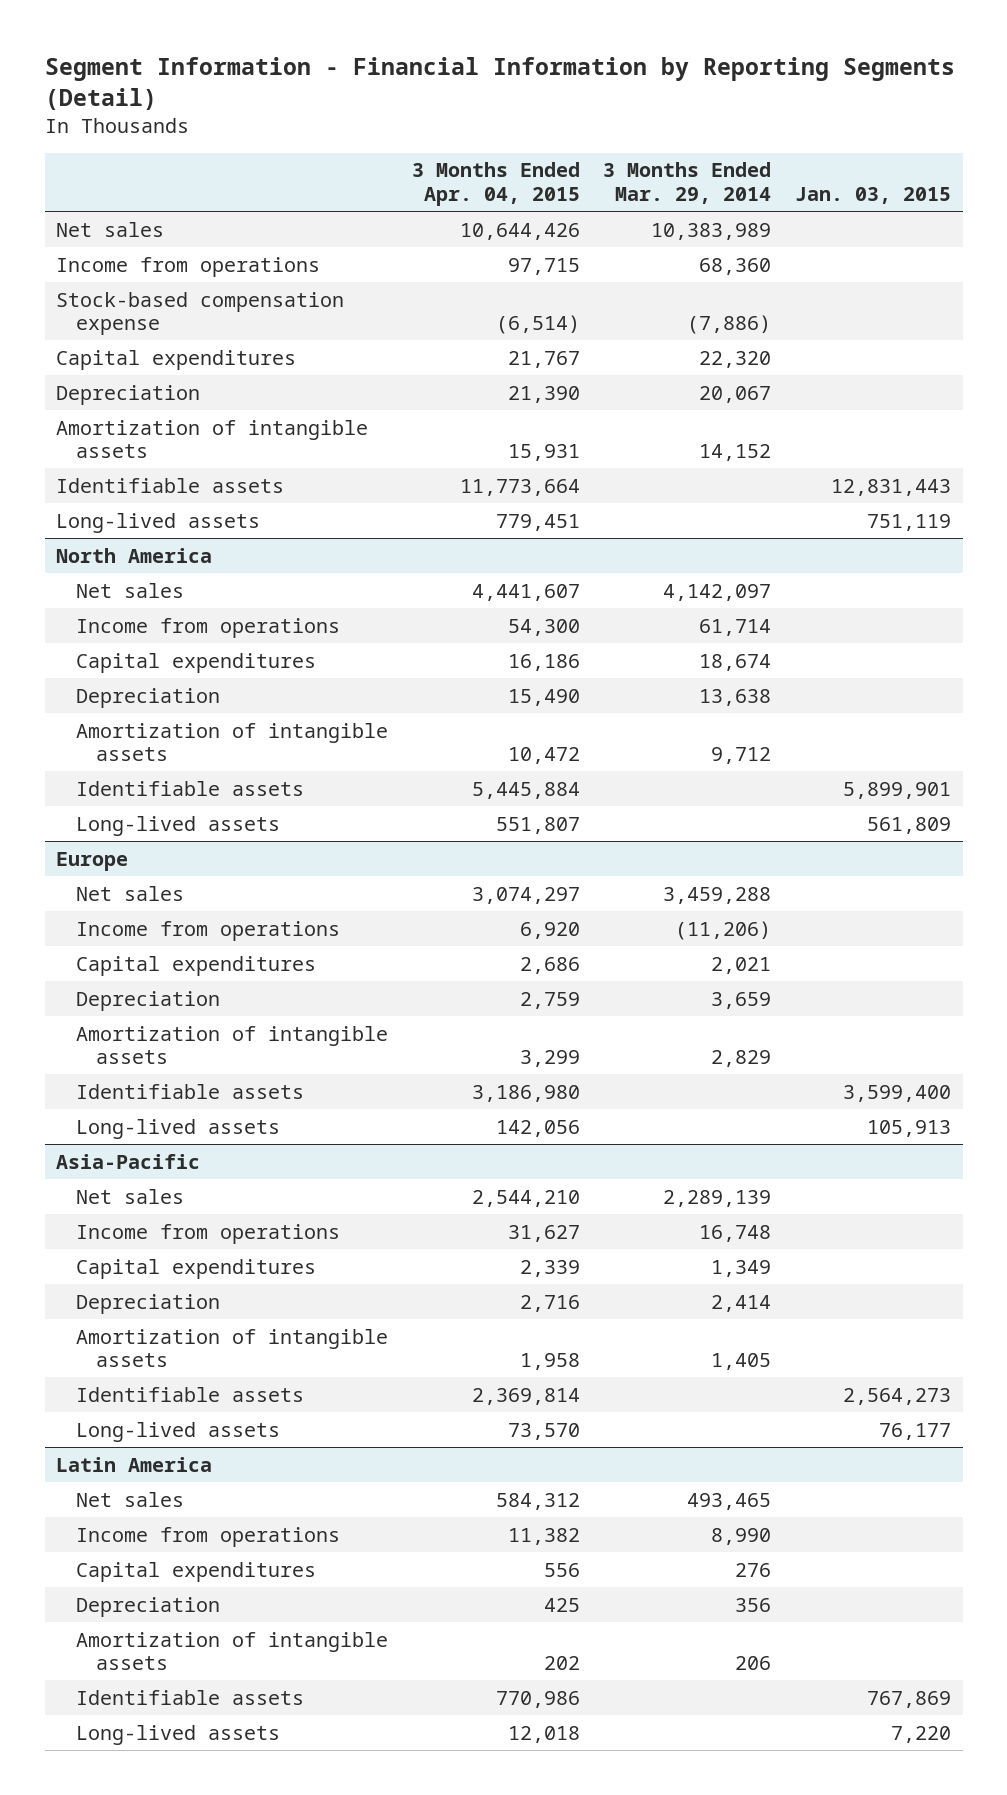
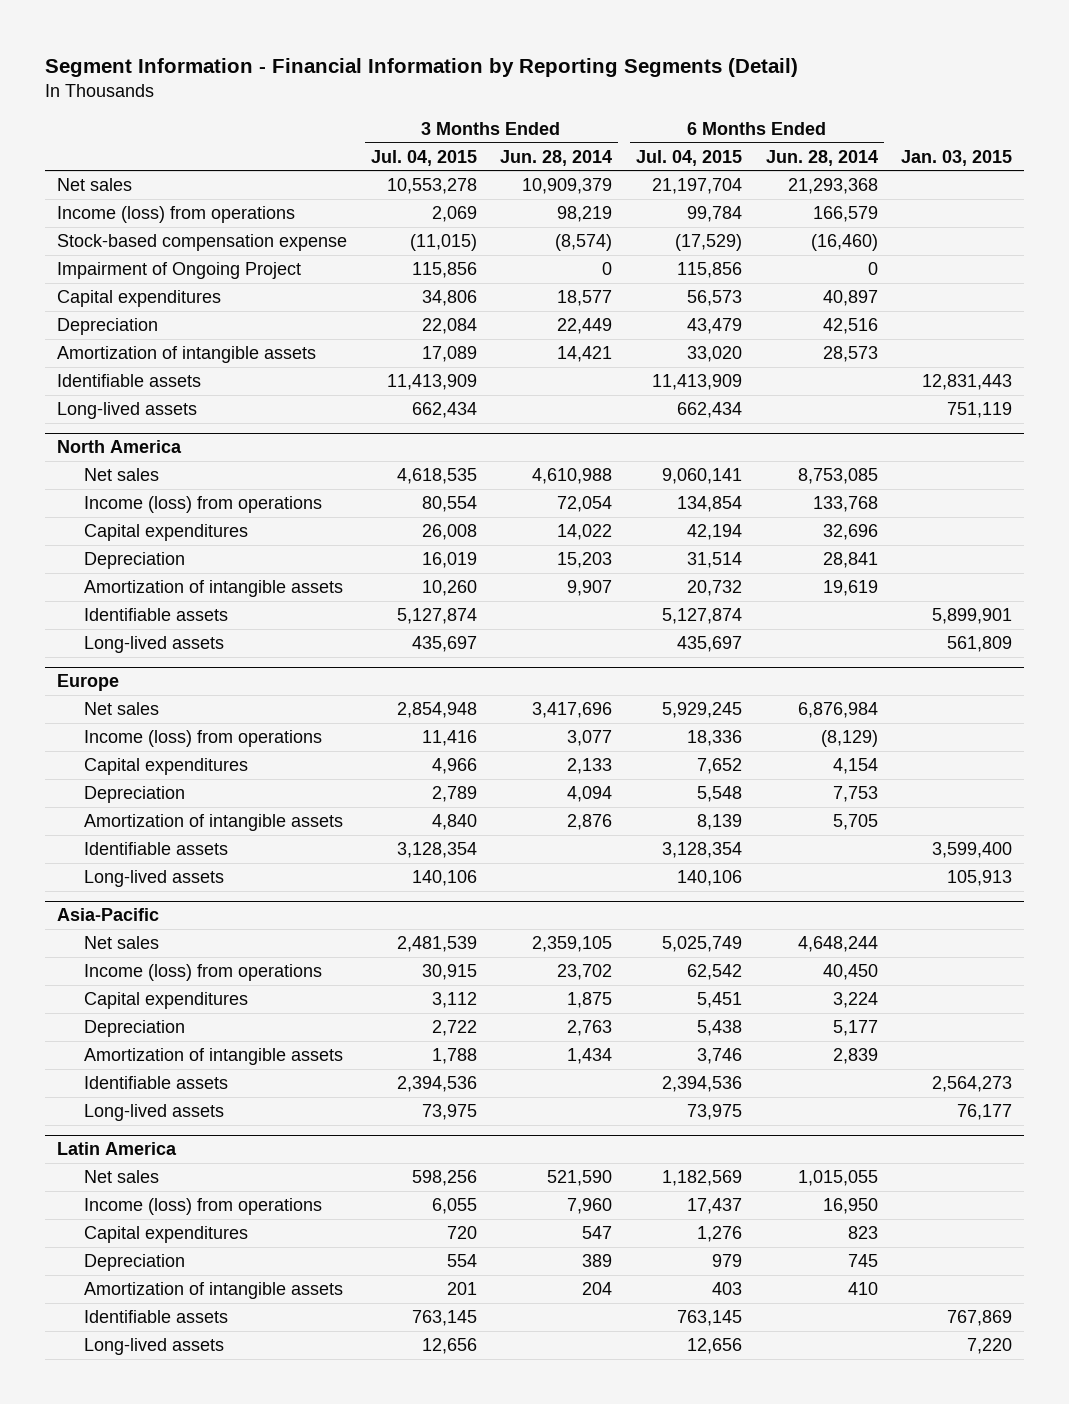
- | 3 Months Ended Apr. 04, 2015 | 3 Months Ended Mar. 29, 2014 | Jan. 03, 2015
+ | 3 Months Ended Jul. 04, 2015 | 3 Months Ended Jun. 28, 2014 | 6 Months Ended Jul. 04, 2015 | 6 Months Ended Jun. 28, 2014 | Jan. 03, 2015
- Income from operations | 97,715 | 68,360 |
+ Income (loss) from operations | 2,069 | 98,219 | 99,784 | 166,579 |
+ Impairment of Ongoing Project | 115,856 | 0 | 115,856 | 0 |
@ North America
- Income from operations | 54,300 | 61,714 |
+ Income (loss) from operations | 80,554 | 72,054 | 134,854 | 133,768 |
@ Europe
- Income from operations | 6,920 | (11,206) |
+ Income (loss) from operations | 11,416 | 3,077 | 18,336 | (8,129) |
@ Asia-Pacific
- Income from operations | 31,627 | 16,748 |
+ Income (loss) from operations | 30,915 | 23,702 | 62,542 | 40,450 |
@ Latin America
- Income from operations | 11,382 | 8,990 |
+ Income (loss) from operations | 6,055 | 7,960 | 17,437 | 16,950 |

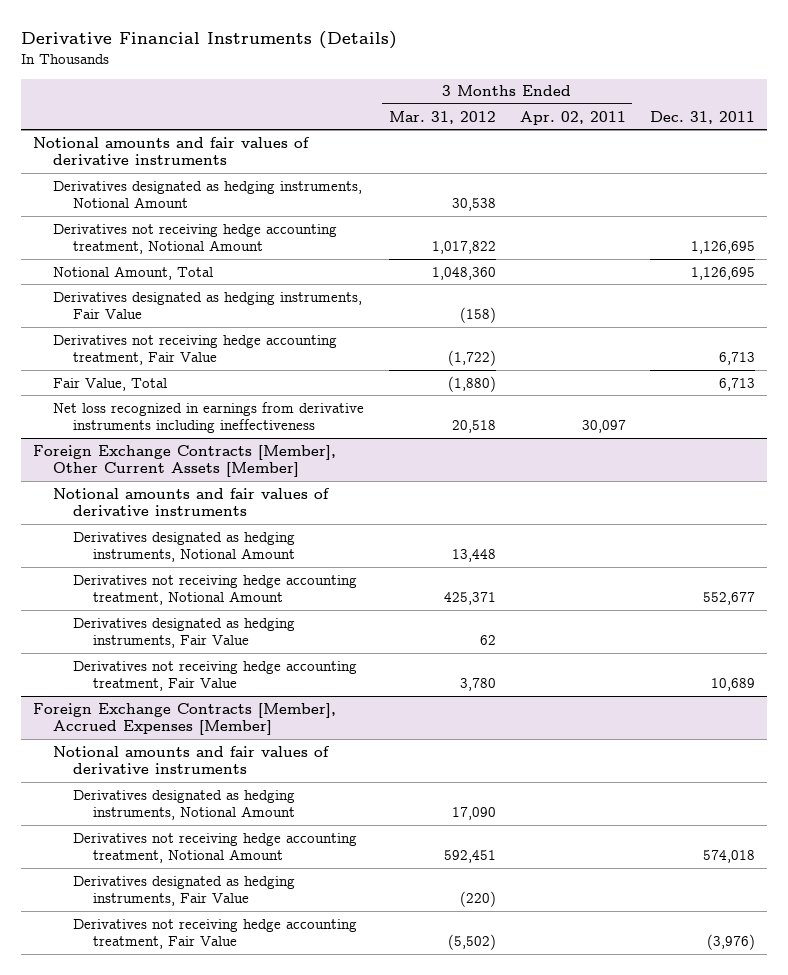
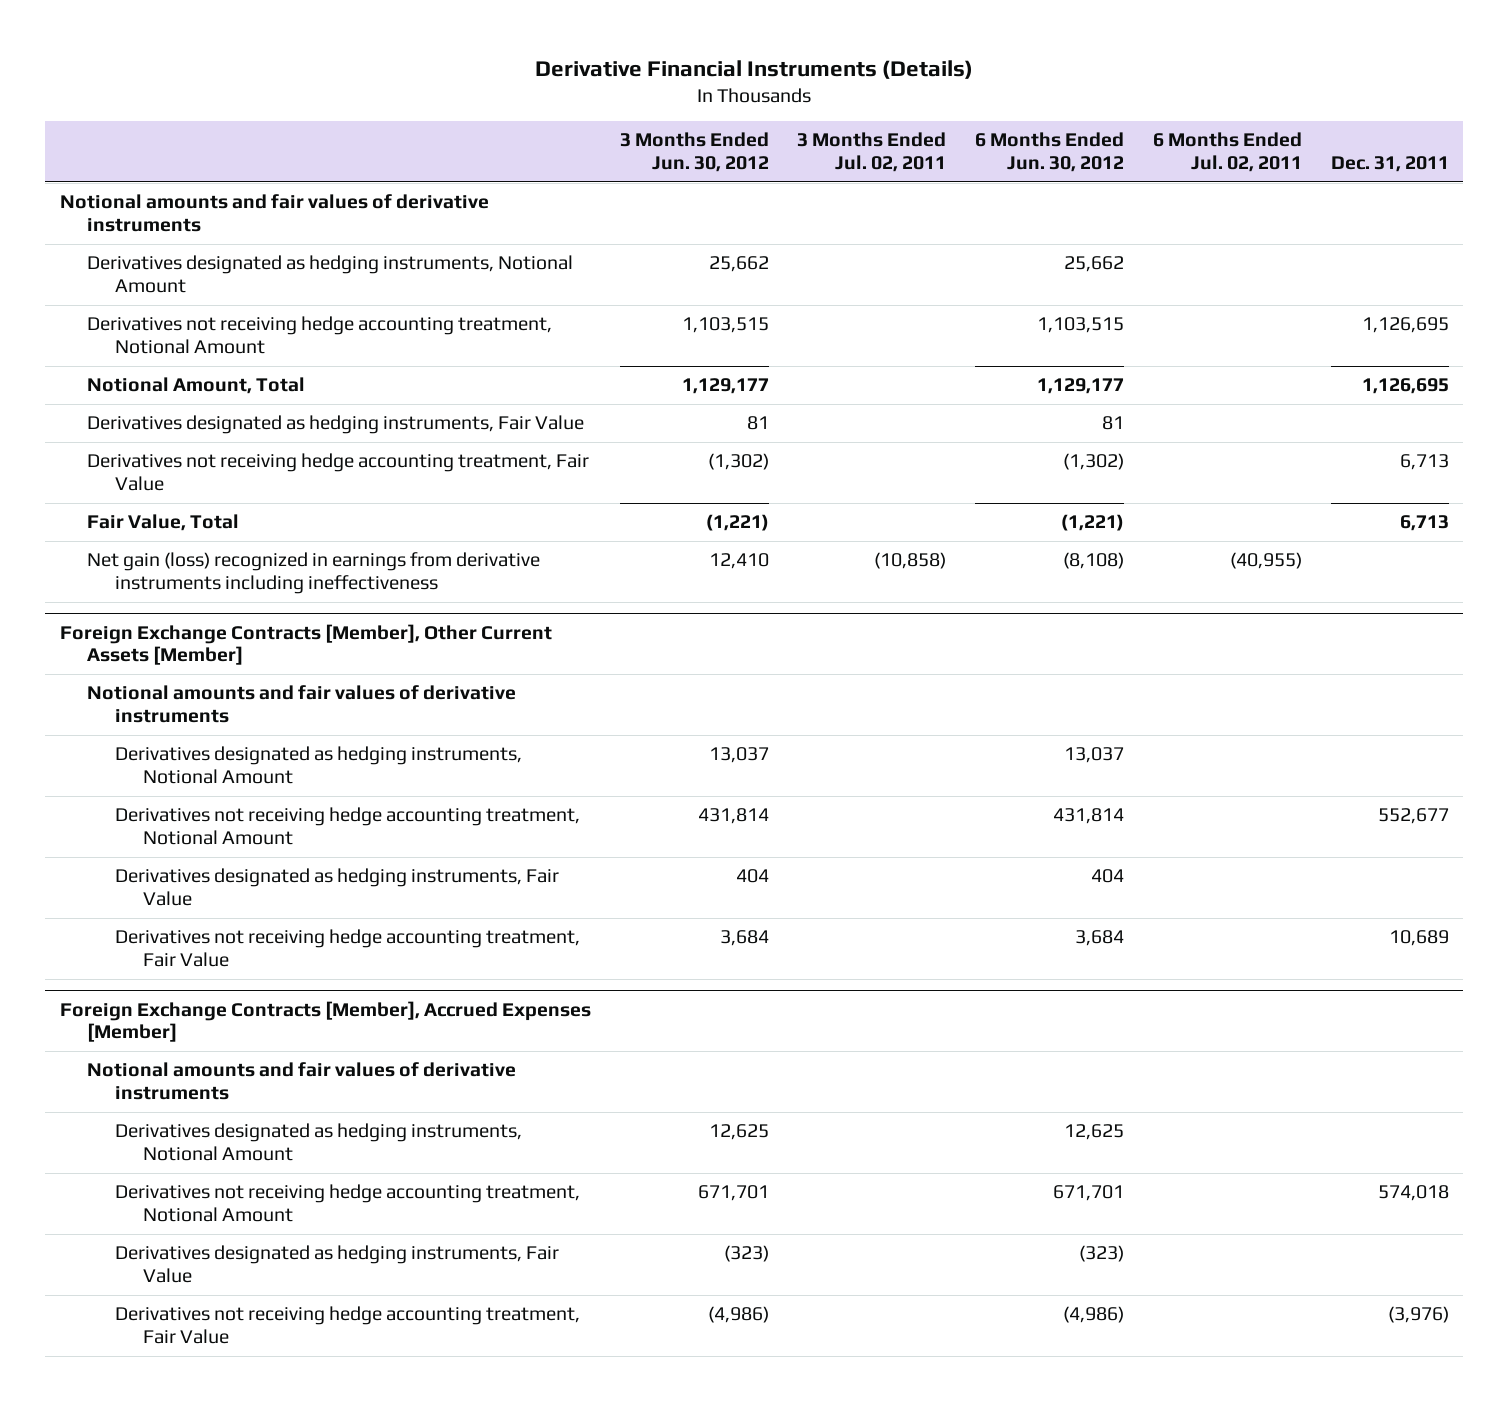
- | 3 Months Ended Mar. 31, 2012 | 3 Months Ended Apr. 02, 2011 | Dec. 31, 2011
+ | 3 Months Ended Jun. 30, 2012 | 3 Months Ended Jul. 02, 2011 | 6 Months Ended Jun. 30, 2012 | 6 Months Ended Jul. 02, 2011 | Dec. 31, 2011
- Net loss recognized in earnings from derivative instruments including ineffectiveness | 20,518 | 30,097 |
+ Net gain (loss) recognized in earnings from derivative instruments including ineffectiveness | 12,410 | (10,858) | (8,108) | (40,955) |

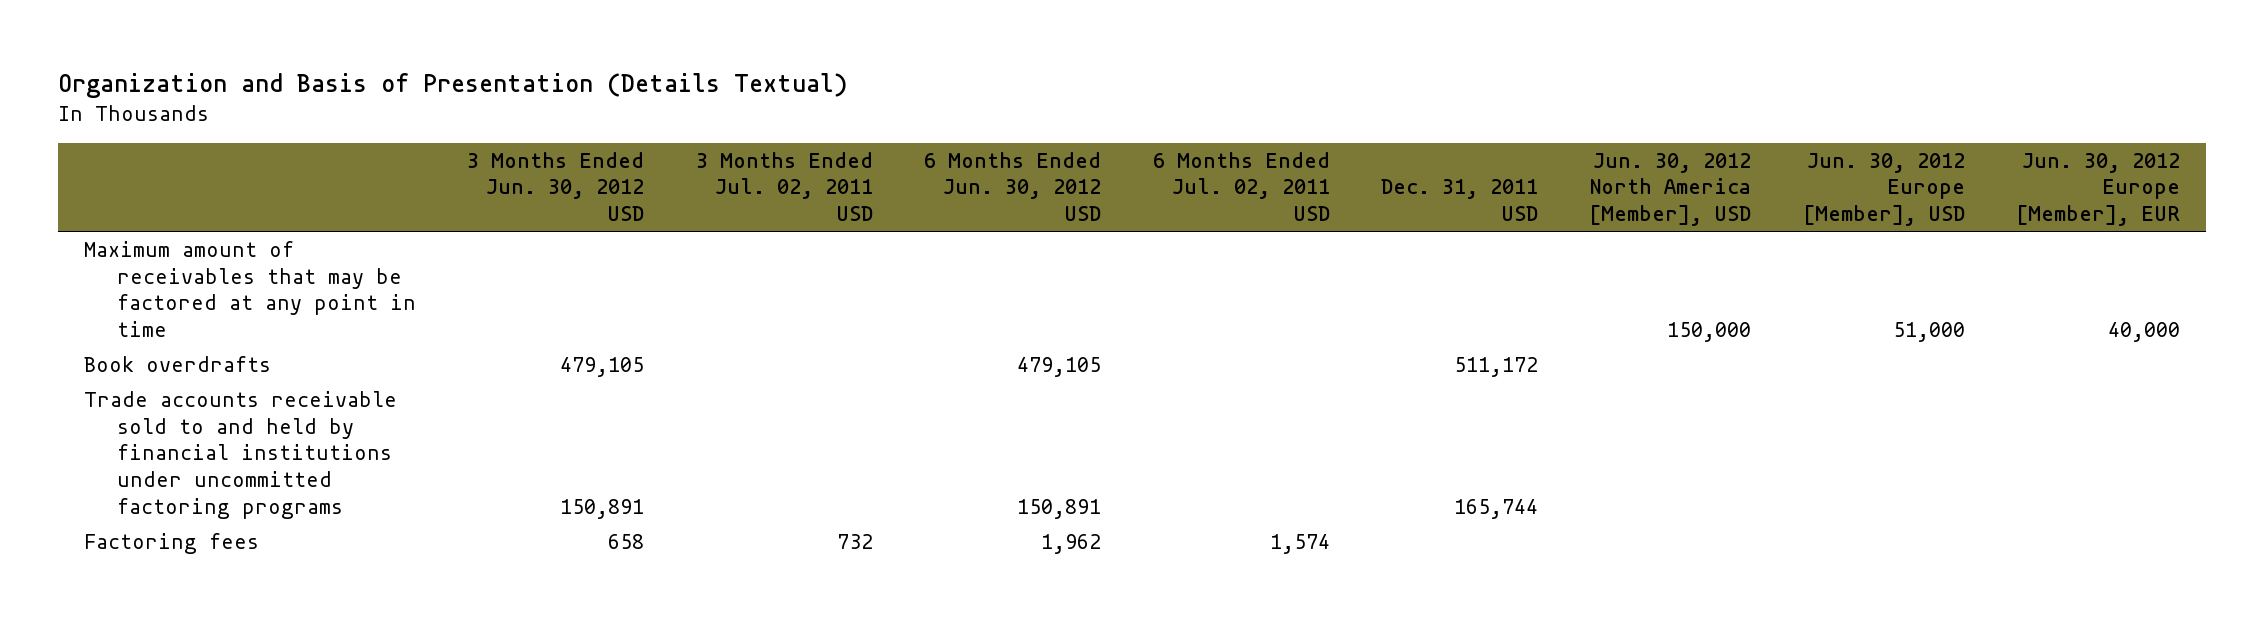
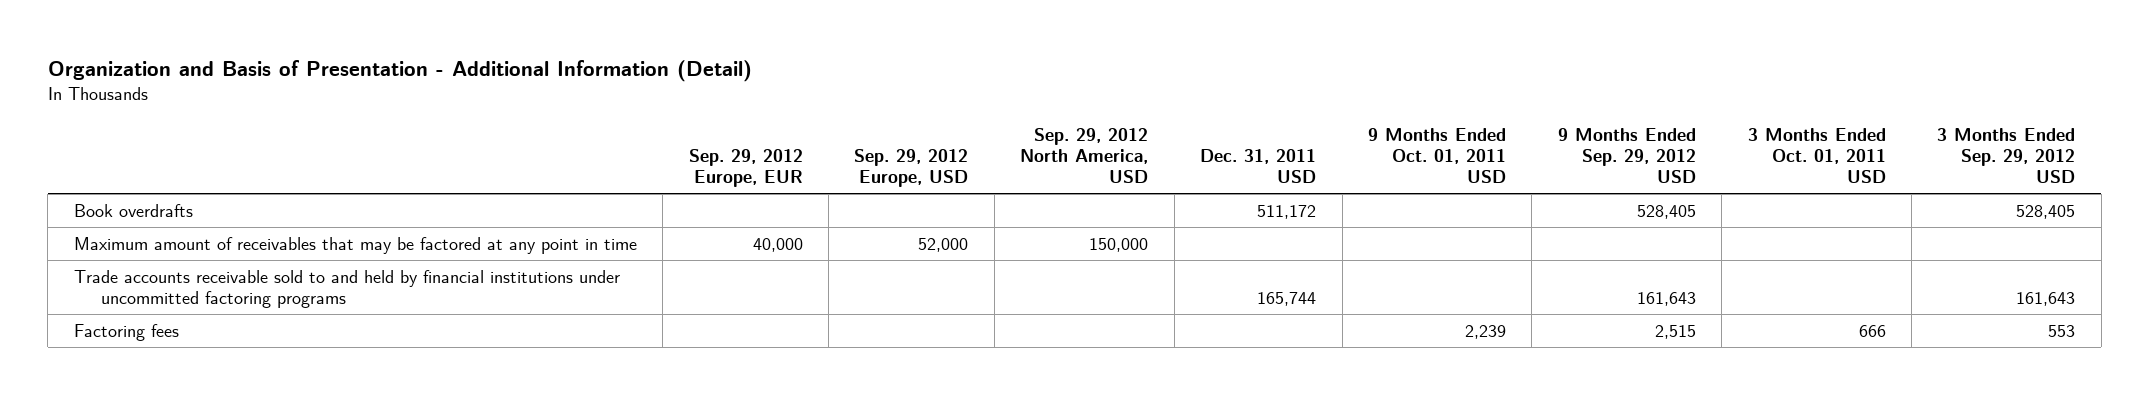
- Organization and Basis of Presentation (Details Textual)
+ Organization and Basis of Presentation - Additional Information (Detail)
- | 3 Months Ended Jun. 30, 2012 USD | 3 Months Ended Jul. 02, 2011 USD | 6 Months Ended Jun. 30, 2012 USD | 6 Months Ended Jul. 02, 2011 USD | Dec. 31, 2011 USD | Jun. 30, 2012 North America [Member], USD | Jun. 30, 2012 Europe [Member], USD | Jun. 30, 2012 Europe [Member], EUR
+ | Sep. 29, 2012 Europe, EUR | Sep. 29, 2012 Europe, USD | Sep. 29, 2012 North America, USD | Dec. 31, 2011 USD | 9 Months Ended Oct. 01, 2011 USD | 9 Months Ended Sep. 29, 2012 USD | 3 Months Ended Oct. 01, 2011 USD | 3 Months Ended Sep. 29, 2012 USD
moved down: Maximum amount of receivables that may be factored at any point in time | 40,000 | 52,000 | 150,000 | | | | |

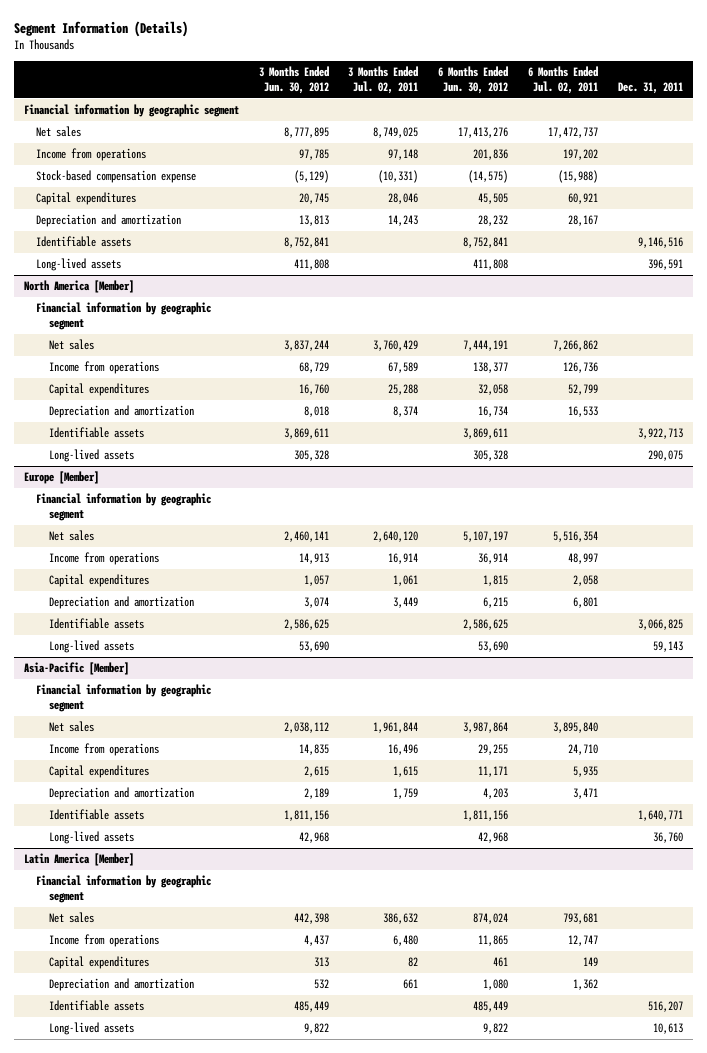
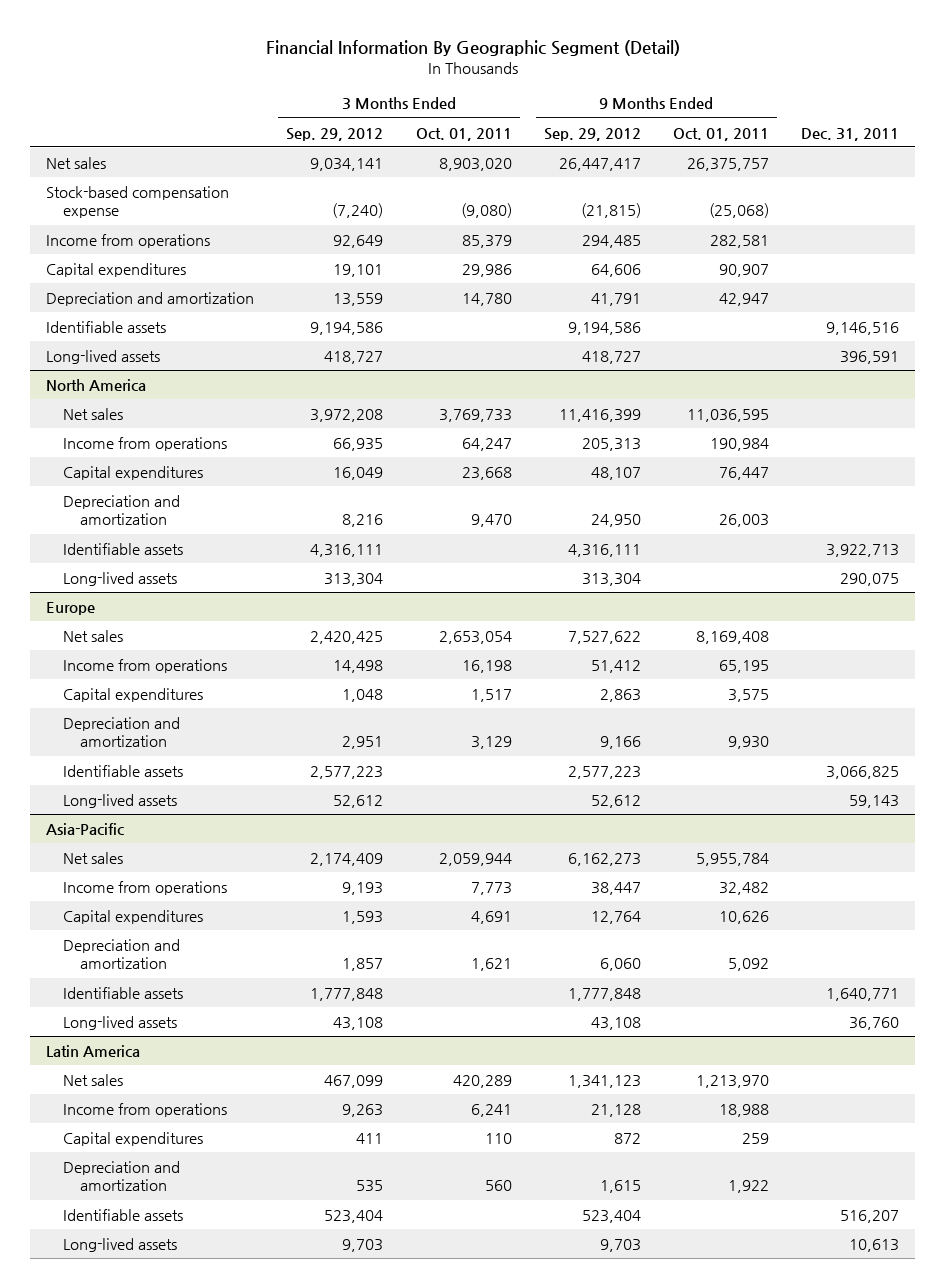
- Segment Information (Details)
+ Financial Information By Geographic Segment (Detail)
- | 3 Months Ended Jun. 30, 2012 | 3 Months Ended Jul. 02, 2011 | 6 Months Ended Jun. 30, 2012 | 6 Months Ended Jul. 02, 2011 | Dec. 31, 2011
+ | 3 Months Ended Sep. 29, 2012 | 3 Months Ended Oct. 01, 2011 | 9 Months Ended Sep. 29, 2012 | 9 Months Ended Oct. 01, 2011 | Dec. 31, 2011
- Financial information by geographic segment
moved down: Income from operations | 92,649 | 85,379 | 294,485 | 282,581 |
- North America [Member]
- Financial information by geographic segment
+ North America
- Europe [Member]
- Financial information by geographic segment
+ Europe
- Asia-Pacific [Member]
- Financial information by geographic segment
+ Asia-Pacific
- Latin America [Member]
- Financial information by geographic segment
+ Latin America

